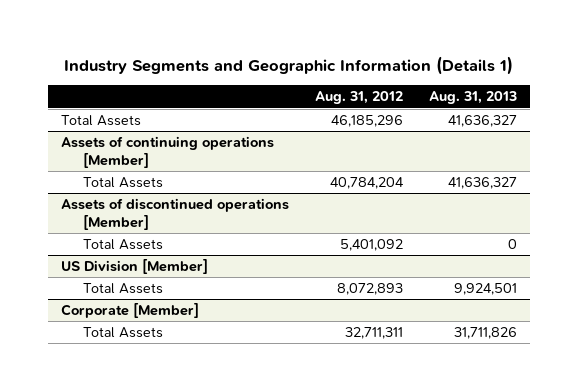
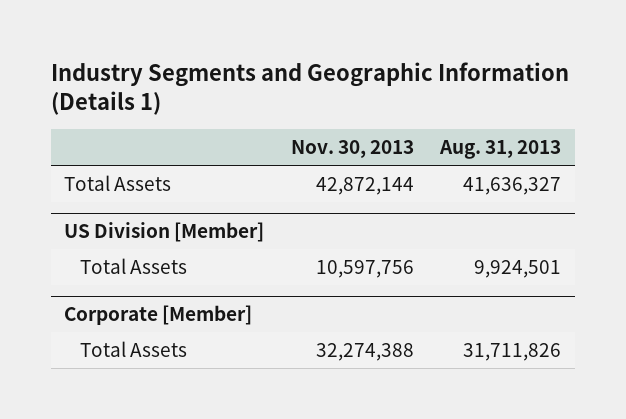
- | Aug. 31, 2012 | Aug. 31, 2013
+ | Nov. 30, 2013 | Aug. 31, 2013
- Assets of continuing operations [Member]
- Total Assets | 40,784,204 | 41,636,327
- Assets of discontinued operations [Member]
- Total Assets | 5,401,092 | 0

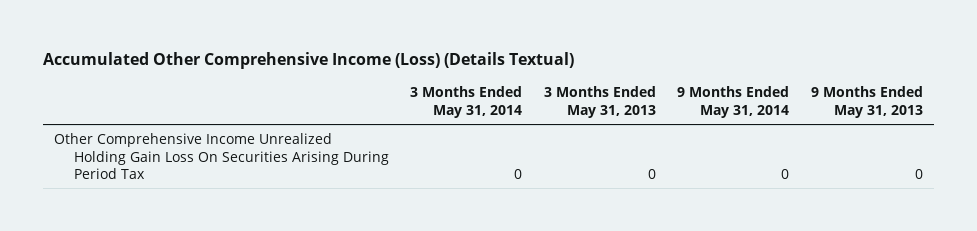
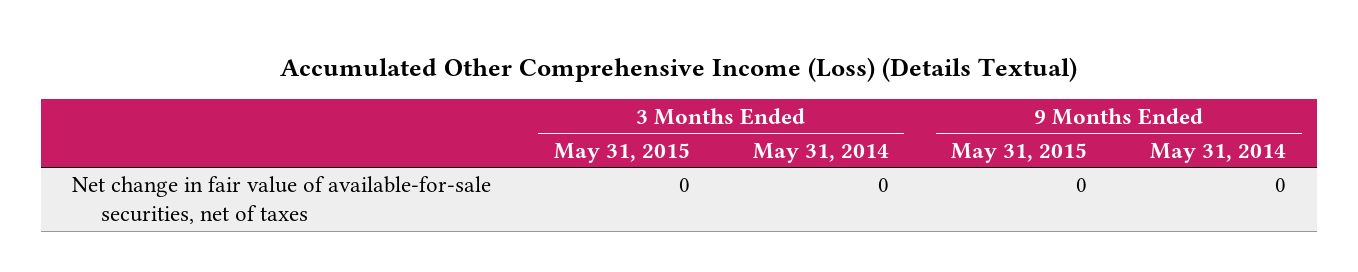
- | 3 Months Ended May 31, 2014 | 3 Months Ended May 31, 2013 | 9 Months Ended May 31, 2014 | 9 Months Ended May 31, 2013
+ | 3 Months Ended May 31, 2015 | 3 Months Ended May 31, 2014 | 9 Months Ended May 31, 2015 | 9 Months Ended May 31, 2014
- Other Comprehensive Income Unrealized Holding Gain Loss On Securities Arising During Period Tax | 0 | 0 | 0 | 0
+ Net change in fair value of available-for-sale securities, net of taxes | 0 | 0 | 0 | 0

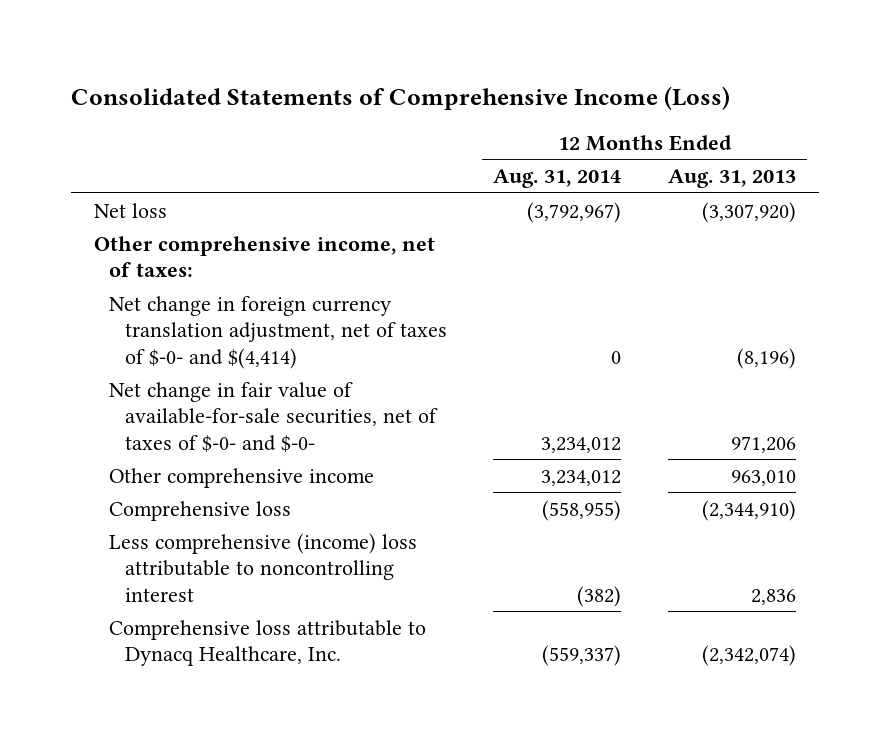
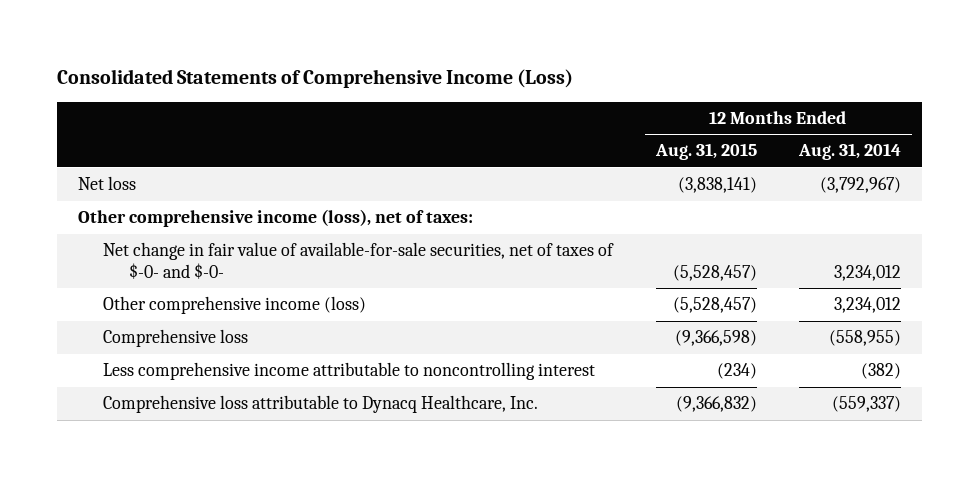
- | 12 Months Ended Aug. 31, 2014 | 12 Months Ended Aug. 31, 2013
+ | 12 Months Ended Aug. 31, 2015 | 12 Months Ended Aug. 31, 2014
- Other comprehensive income, net of taxes:
- Net change in foreign currency translation adjustment, net of taxes of $-0- and $(4,414) | 0 | (8,196)
+ Other comprehensive income (loss), net of taxes:
- Other comprehensive income | 3,234,012 | 963,010
+ Other comprehensive income (loss) | (5,528,457) | 3,234,012
- Less comprehensive (income) loss attributable to noncontrolling interest | (382) | 2,836
+ Less comprehensive income attributable to noncontrolling interest | (234) | (382)

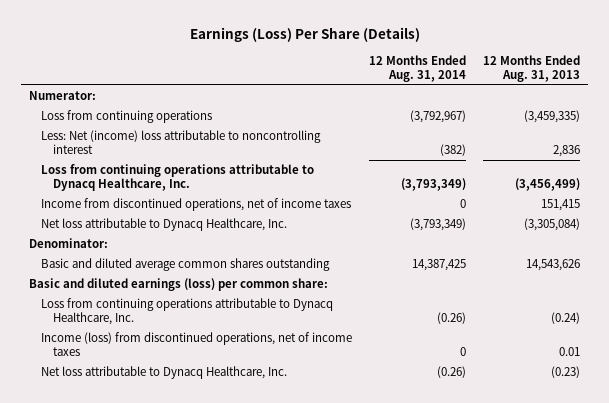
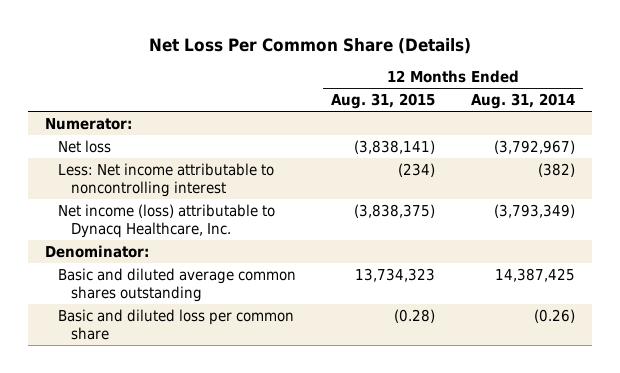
- Earnings (Loss) Per Share (Details)
+ Net Loss Per Common Share (Details)
- | 12 Months Ended Aug. 31, 2014 | 12 Months Ended Aug. 31, 2013
+ | 12 Months Ended Aug. 31, 2015 | 12 Months Ended Aug. 31, 2014
- Loss from continuing operations | (3,792,967) | (3,459,335)
- Less: Net (income) loss attributable to noncontrolling interest | (382) | 2,836
- Loss from continuing operations attributable to Dynacq Healthcare, Inc. | (3,793,349) | (3,456,499)
- Income from discontinued operations, net of income taxes | 0 | 151,415
- Net loss attributable to Dynacq Healthcare, Inc. | (3,793,349) | (3,305,084)
+ Net loss | (3,838,141) | (3,792,967)
+ Less: Net income attributable to noncontrolling interest | (234) | (382)
+ Net income (loss) attributable to Dynacq Healthcare, Inc. | (3,838,375) | (3,793,349)
- Basic and diluted earnings (loss) per common share:
- Loss from continuing operations attributable to Dynacq Healthcare, Inc. | (0.26) | (0.24)
- Income (loss) from discontinued operations, net of income taxes | 0 | 0.01
- Net loss attributable to Dynacq Healthcare, Inc. | (0.26) | (0.23)
+ Basic and diluted loss per common share | (0.28) | (0.26)

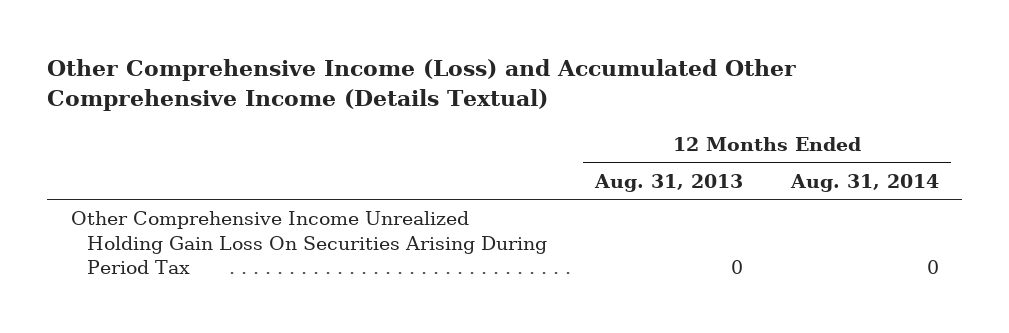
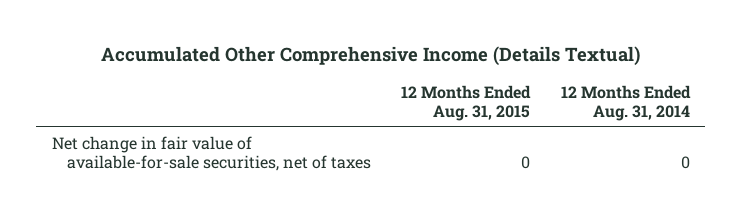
- Other Comprehensive Income (Loss) and Accumulated Other Comprehensive Income (Details Textual)
+ Accumulated Other Comprehensive Income (Details Textual)
- | 12 Months Ended Aug. 31, 2013 | 12 Months Ended Aug. 31, 2014
+ | 12 Months Ended Aug. 31, 2015 | 12 Months Ended Aug. 31, 2014
- Other Comprehensive Income Unrealized Holding Gain Loss On Securities Arising During Period Tax | 0 | 0
+ Net change in fair value of available-for-sale securities, net of taxes | 0 | 0

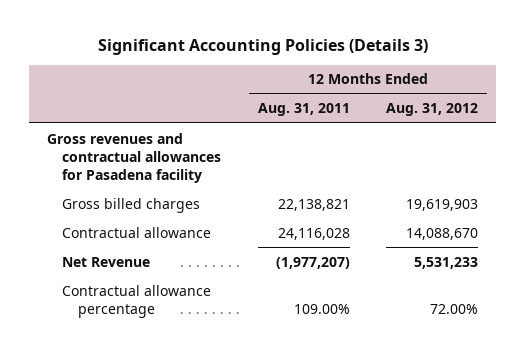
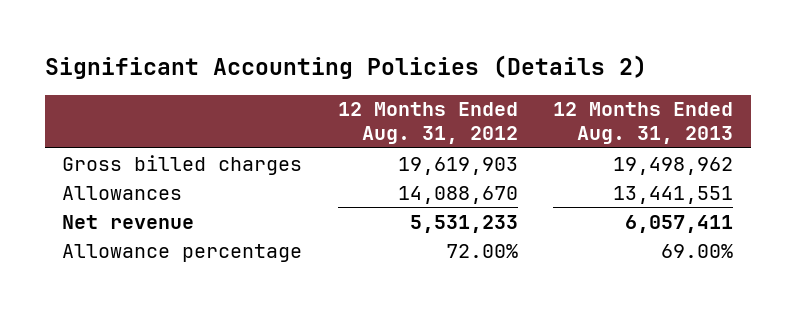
- Significant Accounting Policies (Details 3)
+ Significant Accounting Policies (Details 2)
- | 12 Months Ended Aug. 31, 2011 | 12 Months Ended Aug. 31, 2012
+ | 12 Months Ended Aug. 31, 2012 | 12 Months Ended Aug. 31, 2013
- Gross revenues and contractual allowances for Pasadena facility
- Contractual allowance | 24,116,028 | 14,088,670
- Net Revenue | (1,977,207) | 5,531,233
- Contractual allowance percentage | 109.00% | 72.00%
+ Allowances | 14,088,670 | 13,441,551
+ Net revenue | 5,531,233 | 6,057,411
+ Allowance percentage | 72.00% | 69.00%

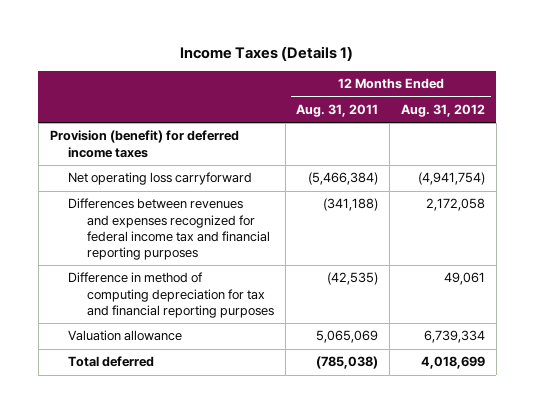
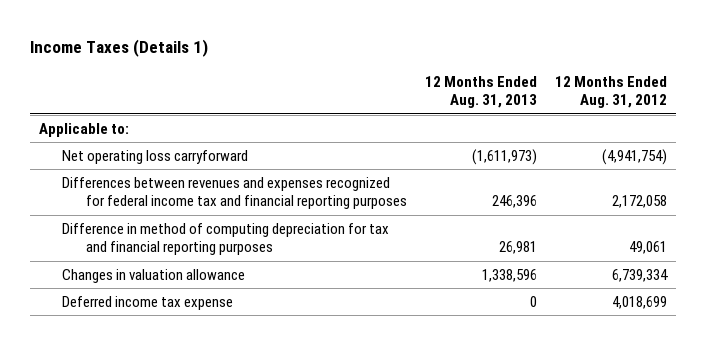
- | 12 Months Ended Aug. 31, 2011 | 12 Months Ended Aug. 31, 2012
+ | 12 Months Ended Aug. 31, 2013 | 12 Months Ended Aug. 31, 2012
- Provision (benefit) for deferred income taxes
+ Applicable to:
- Valuation allowance | 5,065,069 | 6,739,334
- Total deferred | (785,038) | 4,018,699
+ Changes in valuation allowance | 1,338,596 | 6,739,334
+ Deferred income tax expense | 0 | 4,018,699

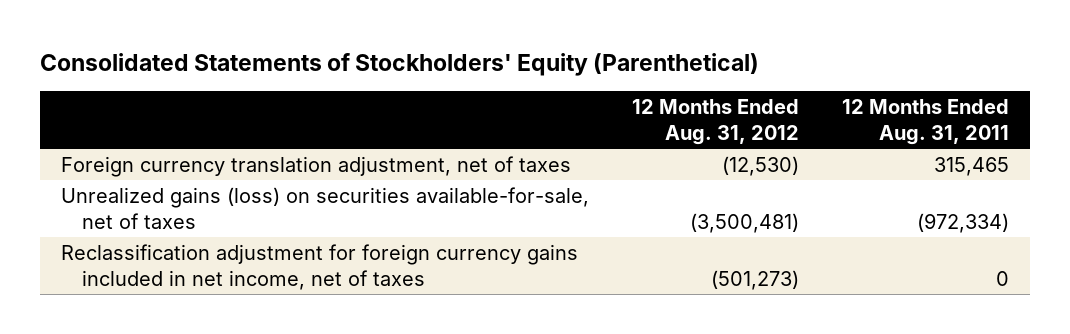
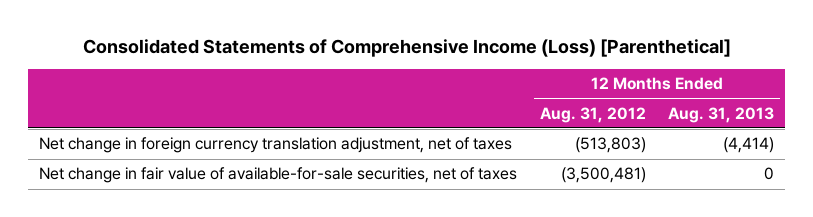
- Consolidated Statements of Stockholders' Equity (Parenthetical)
+ Consolidated Statements of Comprehensive Income (Loss) [Parenthetical]
- | 12 Months Ended Aug. 31, 2012 | 12 Months Ended Aug. 31, 2011
+ | 12 Months Ended Aug. 31, 2012 | 12 Months Ended Aug. 31, 2013
- Foreign currency translation adjustment, net of taxes | (12,530) | 315,465
- Unrealized gains (loss) on securities available-for-sale, net of taxes | (3,500,481) | (972,334)
- Reclassification adjustment for foreign currency gains included in net income, net of taxes | (501,273) | 0
+ Net change in foreign currency translation adjustment, net of taxes | (513,803) | (4,414)
+ Net change in fair value of available-for-sale securities, net of taxes | (3,500,481) | 0

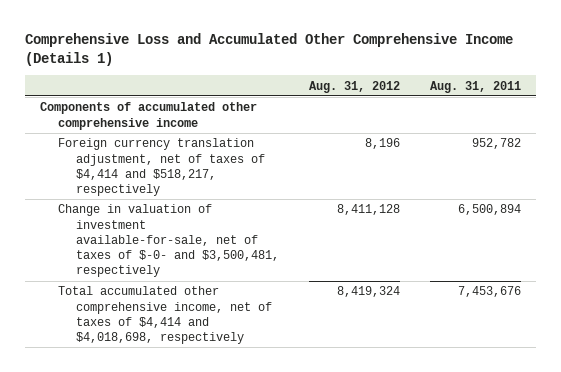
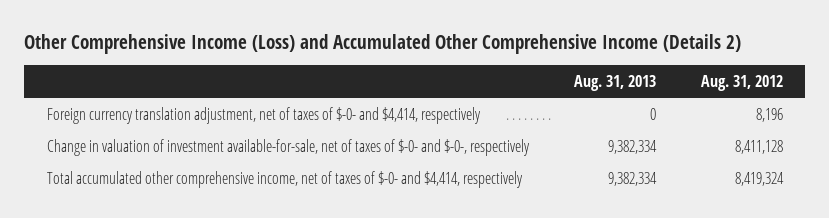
- Comprehensive Loss and Accumulated Other Comprehensive Income (Details 1)
+ Other Comprehensive Income (Loss) and Accumulated Other Comprehensive Income (Details 2)
- | Aug. 31, 2012 | Aug. 31, 2011
+ | Aug. 31, 2013 | Aug. 31, 2012
- Components of accumulated other comprehensive income
- Foreign currency translation adjustment, net of taxes of $4,414 and $518,217, respectively | 8,196 | 952,782
- Change in valuation of investment available-for-sale, net of taxes of $-0- and $3,500,481, respectively | 8,411,128 | 6,500,894
- Total accumulated other comprehensive income, net of taxes of $4,414 and $4,018,698, respectively | 8,419,324 | 7,453,676
+ Foreign currency translation adjustment, net of taxes of $-0- and $4,414, respectively | 0 | 8,196
+ Change in valuation of investment available-for-sale, net of taxes of $-0- and $-0-, respectively | 9,382,334 | 8,411,128
+ Total accumulated other comprehensive income, net of taxes of $-0- and $4,414, respectively | 9,382,334 | 8,419,324

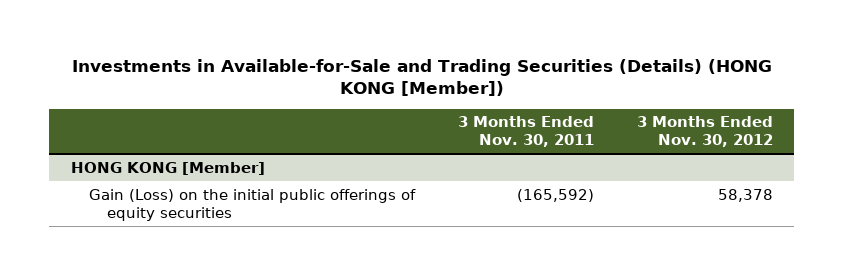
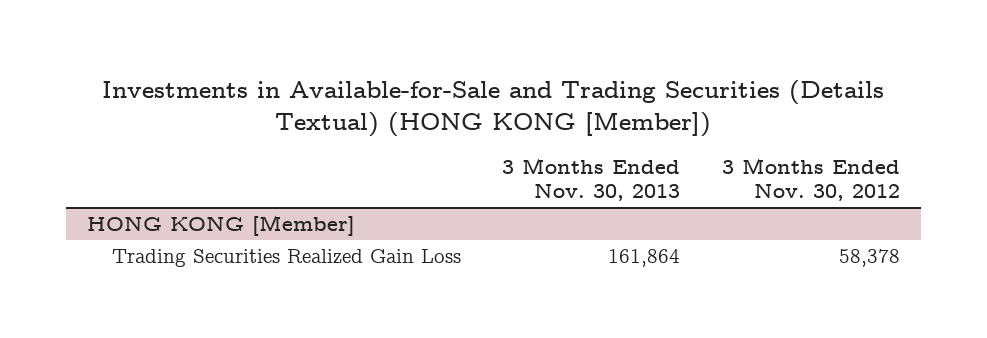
- Investments in Available-for-Sale and Trading Securities (Details) (HONG KONG [Member])
+ Investments in Available-for-Sale and Trading Securities (Details Textual) (HONG KONG [Member])
- | 3 Months Ended Nov. 30, 2011 | 3 Months Ended Nov. 30, 2012
+ | 3 Months Ended Nov. 30, 2013 | 3 Months Ended Nov. 30, 2012
@ HONG KONG [Member]
- Gain (Loss) on the initial public offerings of equity securities | (165,592) | 58,378
+ Trading Securities Realized Gain Loss | 161,864 | 58,378

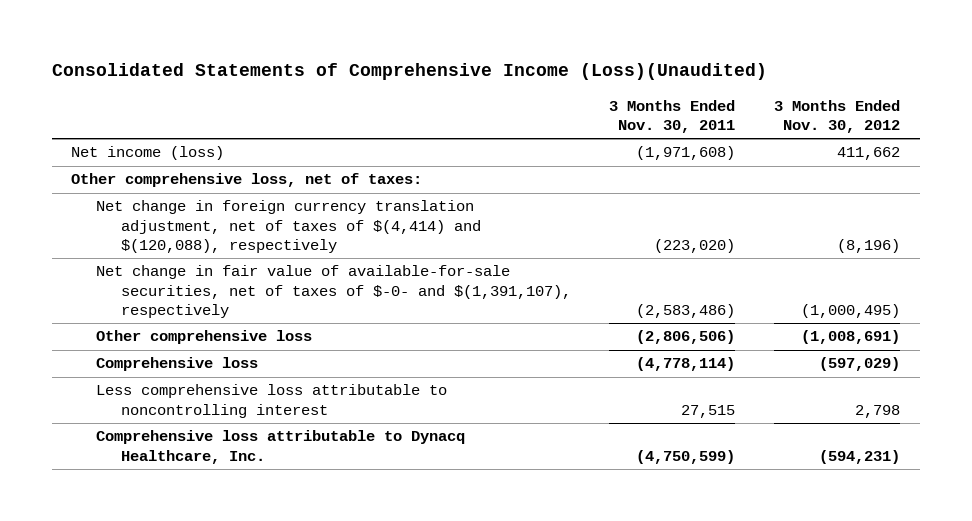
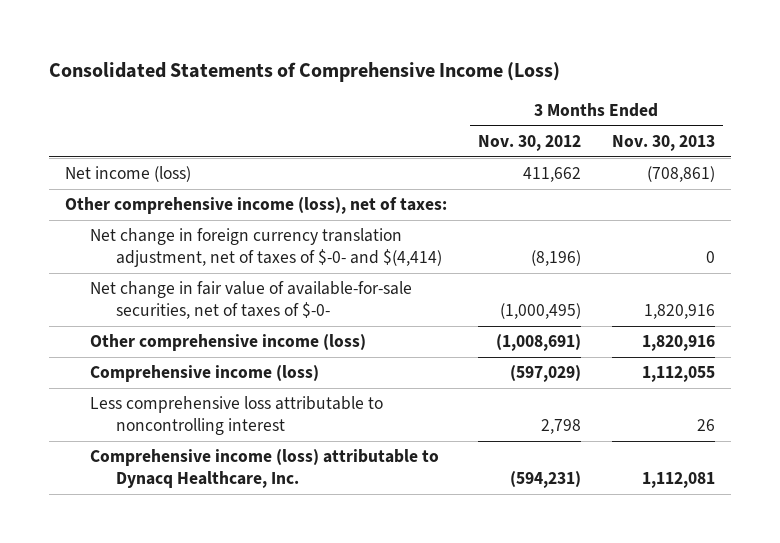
- Consolidated Statements of Comprehensive Income (Loss)(Unaudited)
+ Consolidated Statements of Comprehensive Income (Loss)
- | 3 Months Ended Nov. 30, 2011 | 3 Months Ended Nov. 30, 2012
+ | 3 Months Ended Nov. 30, 2012 | 3 Months Ended Nov. 30, 2013
- Other comprehensive loss, net of taxes:
- Net change in foreign currency translation adjustment, net of taxes of $(4,414) and $(120,088), respectively | (223,020) | (8,196)
- Net change in fair value of available-for-sale securities, net of taxes of $-0- and $(1,391,107), respectively | (2,583,486) | (1,000,495)
- Other comprehensive loss | (2,806,506) | (1,008,691)
- Comprehensive loss | (4,778,114) | (597,029)
+ Other comprehensive income (loss), net of taxes:
+ Net change in foreign currency translation adjustment, net of taxes of $-0- and $(4,414) | (8,196) | 0
+ Net change in fair value of available-for-sale securities, net of taxes of $-0- | (1,000,495) | 1,820,916
+ Other comprehensive income (loss) | (1,008,691) | 1,820,916
+ Comprehensive income (loss) | (597,029) | 1,112,055
- Comprehensive loss attributable to Dynacq Healthcare, Inc. | (4,750,599) | (594,231)
+ Comprehensive income (loss) attributable to Dynacq Healthcare, Inc. | (594,231) | 1,112,081

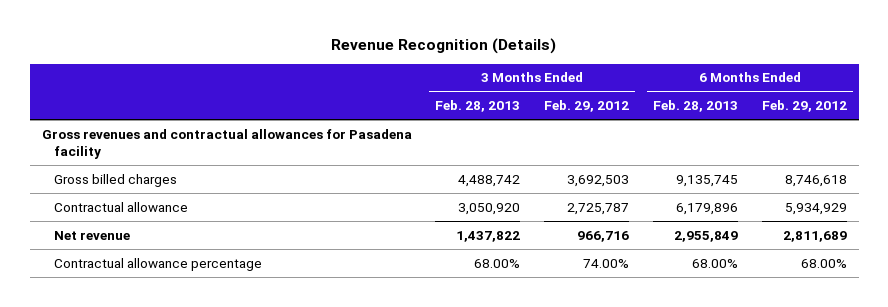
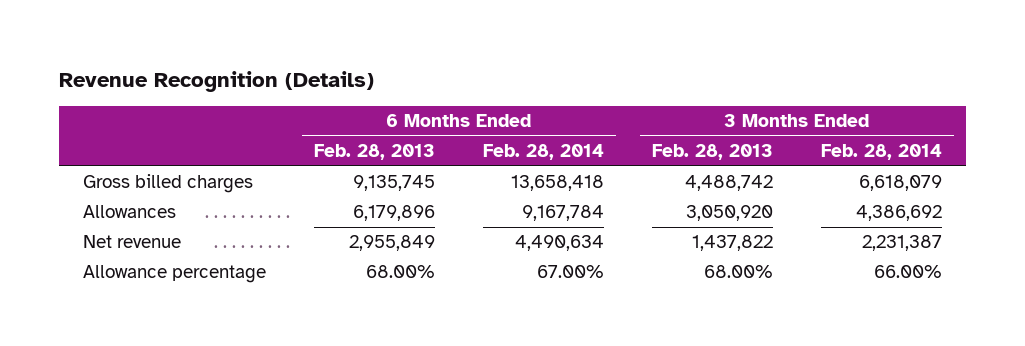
- | 3 Months Ended Feb. 28, 2013 | 3 Months Ended Feb. 29, 2012 | 6 Months Ended Feb. 28, 2013 | 6 Months Ended Feb. 29, 2012
+ | 6 Months Ended Feb. 28, 2013 | 6 Months Ended Feb. 28, 2014 | 3 Months Ended Feb. 28, 2013 | 3 Months Ended Feb. 28, 2014
- Gross revenues and contractual allowances for Pasadena facility
- Contractual allowance | 3,050,920 | 2,725,787 | 6,179,896 | 5,934,929
+ Allowances | 6,179,896 | 9,167,784 | 3,050,920 | 4,386,692
- Contractual allowance percentage | 68.00% | 74.00% | 68.00% | 68.00%
+ Allowance percentage | 68.00% | 67.00% | 68.00% | 66.00%

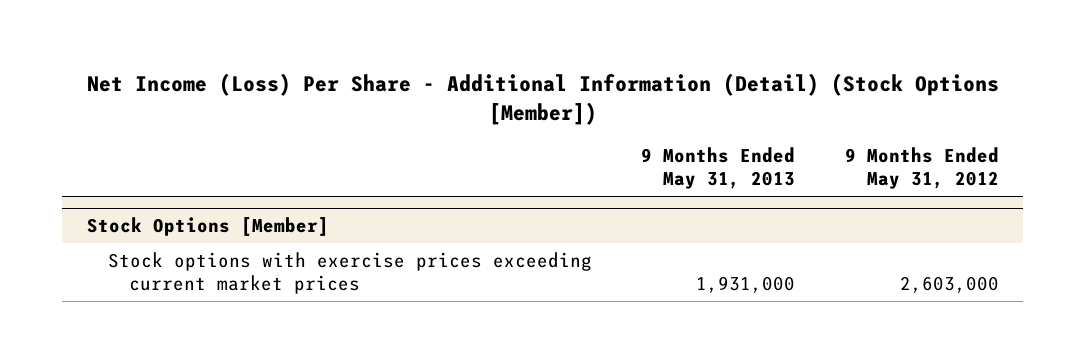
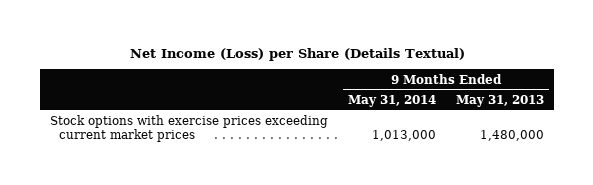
- Net Income (Loss) Per Share - Additional Information (Detail) (Stock Options [Member])
+ Net Income (Loss) per Share (Details Textual)
- | 9 Months Ended May 31, 2013 | 9 Months Ended May 31, 2012
+ | 9 Months Ended May 31, 2014 | 9 Months Ended May 31, 2013
- Stock Options [Member]
- Stock options with exercise prices exceeding current market prices | 1,931,000 | 2,603,000
+ Stock options with exercise prices exceeding current market prices | 1,013,000 | 1,480,000

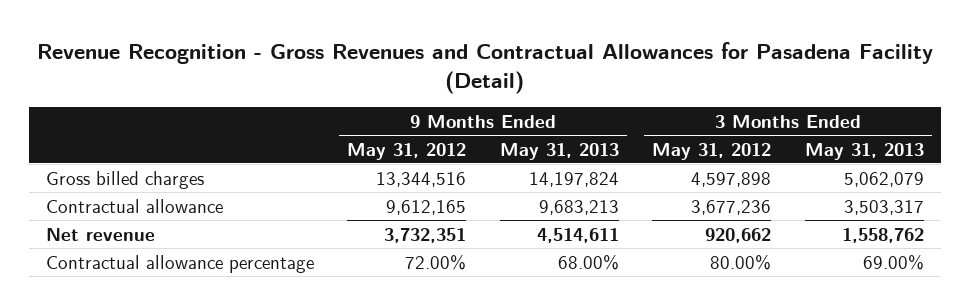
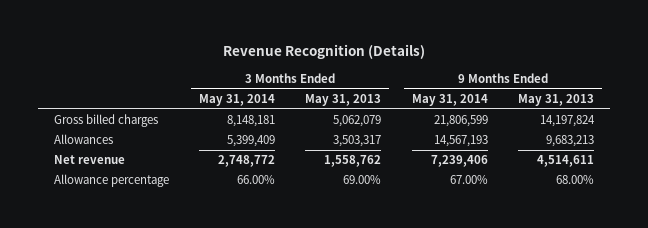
- Revenue Recognition - Gross Revenues and Contractual Allowances for Pasadena Facility (Detail)
+ Revenue Recognition (Details)
- | 9 Months Ended May 31, 2012 | 9 Months Ended May 31, 2013 | 3 Months Ended May 31, 2012 | 3 Months Ended May 31, 2013
+ | 3 Months Ended May 31, 2014 | 3 Months Ended May 31, 2013 | 9 Months Ended May 31, 2014 | 9 Months Ended May 31, 2013
- Contractual allowance | 9,612,165 | 9,683,213 | 3,677,236 | 3,503,317
+ Allowances | 5,399,409 | 3,503,317 | 14,567,193 | 9,683,213
- Contractual allowance percentage | 72.00% | 68.00% | 80.00% | 69.00%
+ Allowance percentage | 66.00% | 69.00% | 67.00% | 68.00%

